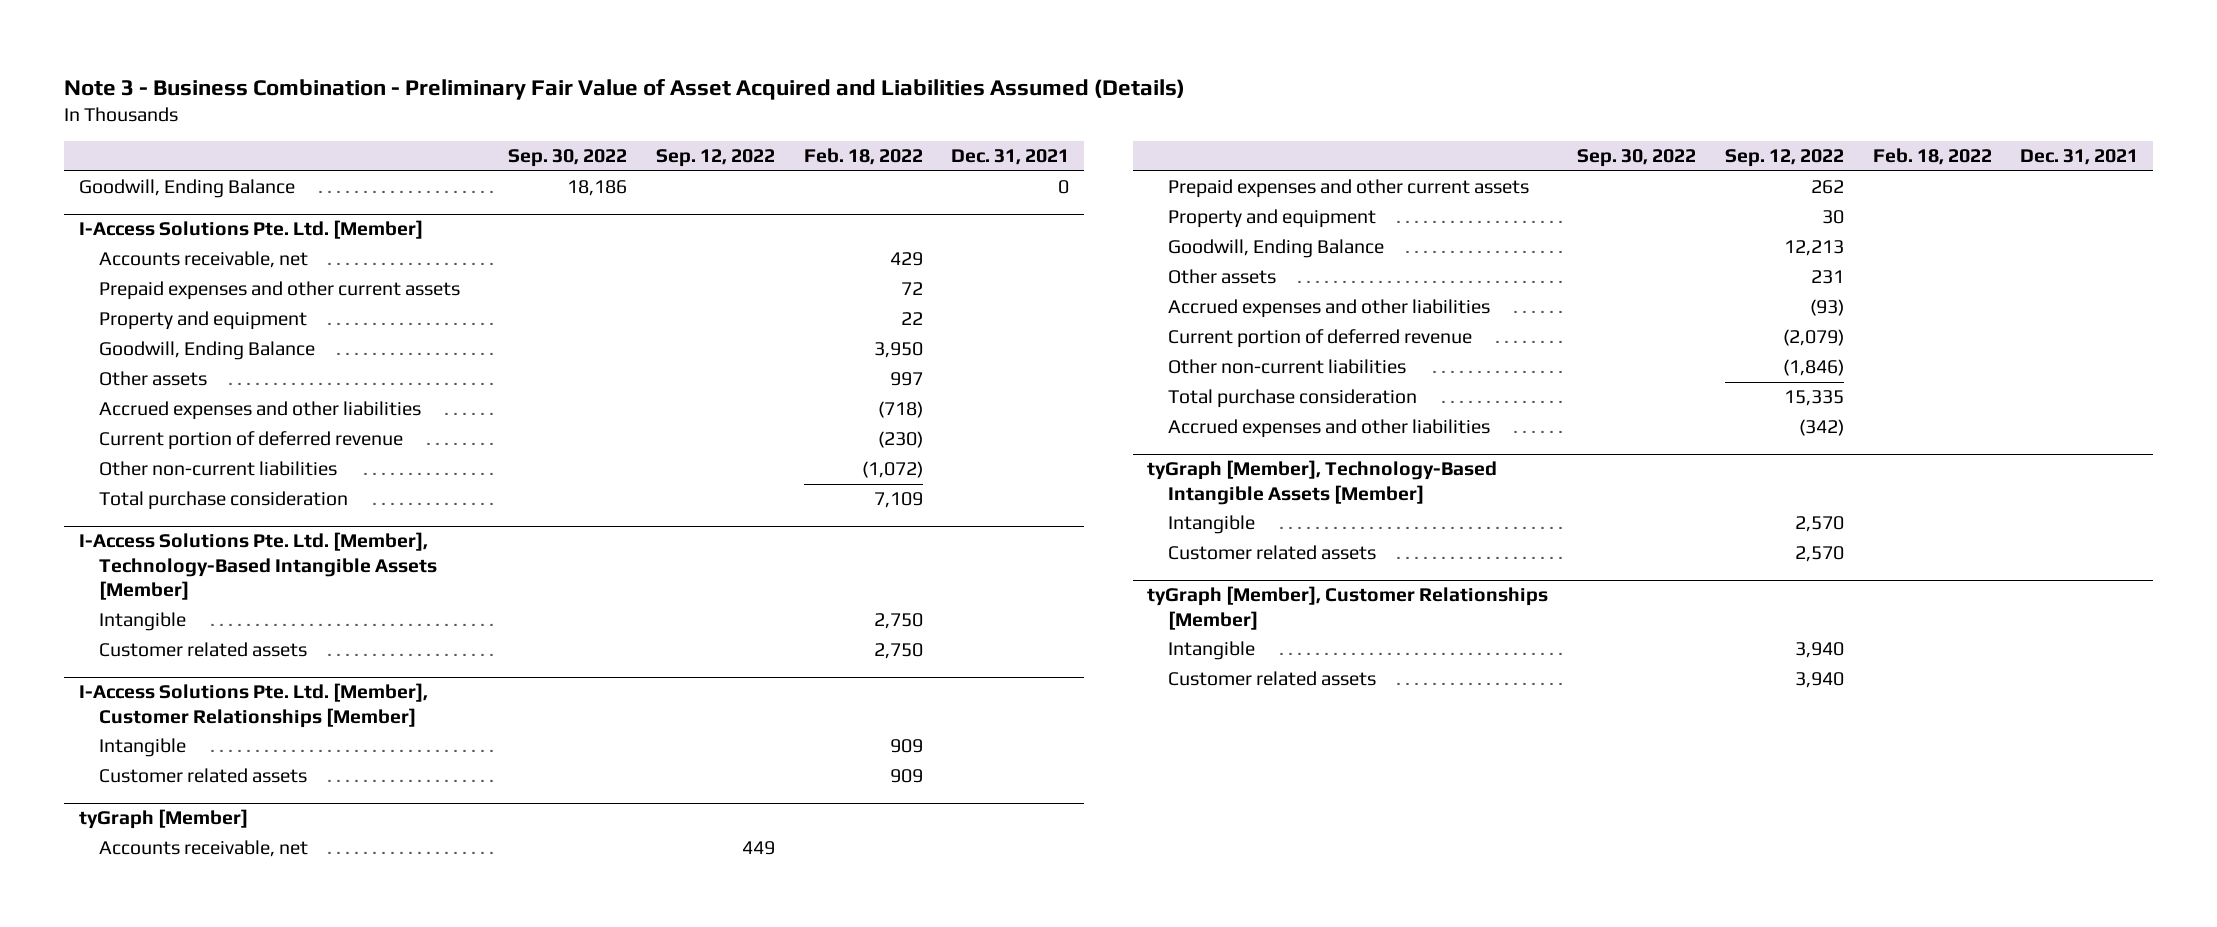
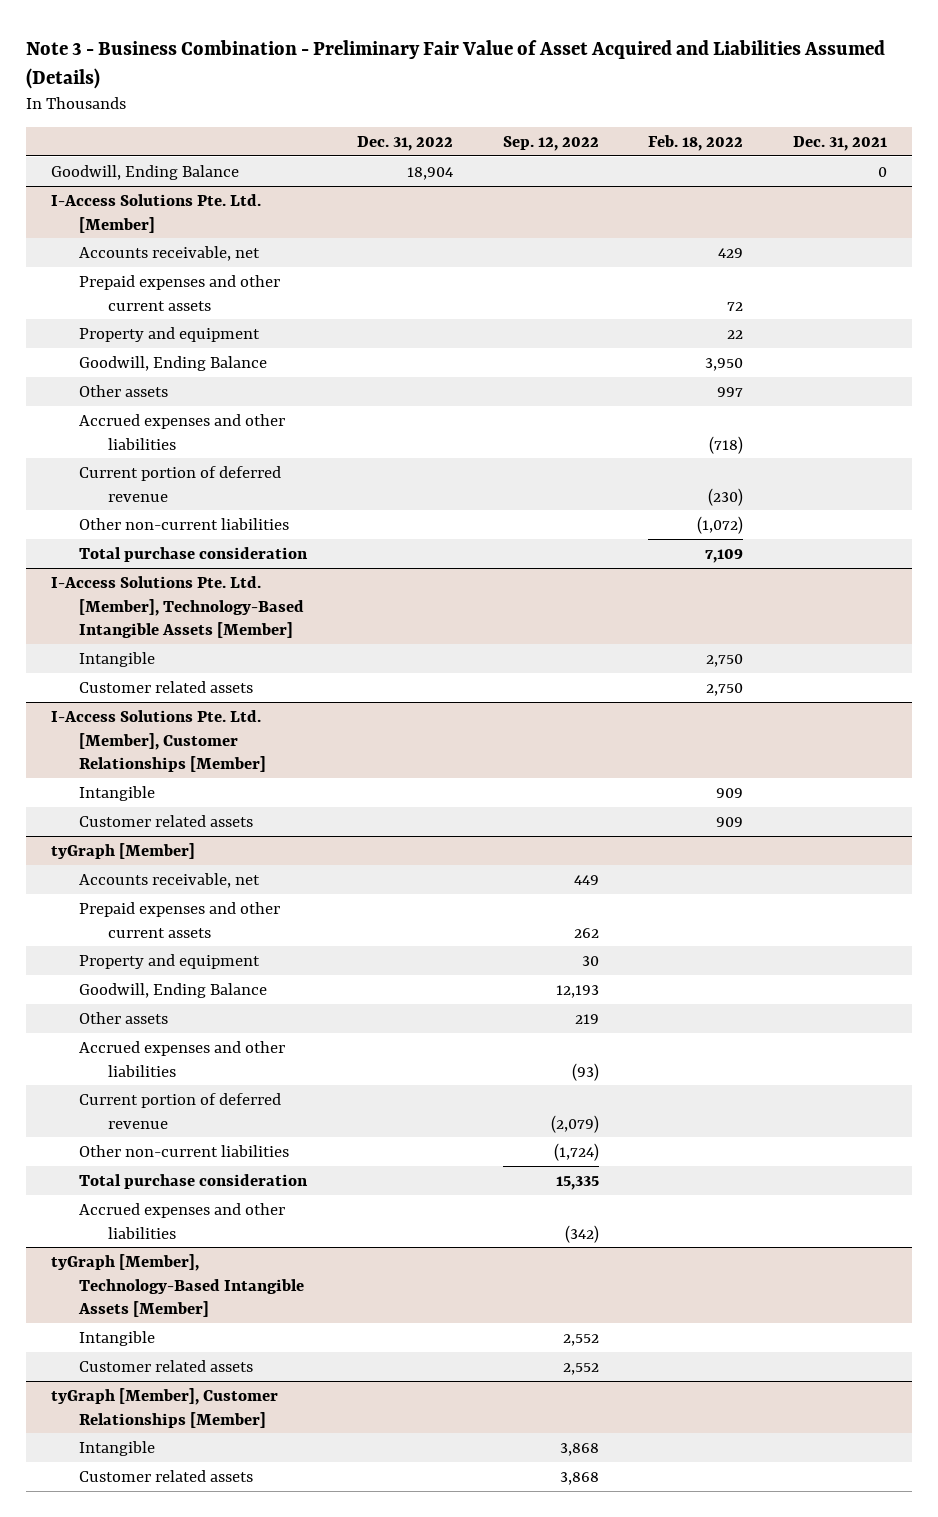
- | Sep. 30, 2022 | Sep. 12, 2022 | Feb. 18, 2022 | Dec. 31, 2021
+ | Dec. 31, 2022 | Sep. 12, 2022 | Feb. 18, 2022 | Dec. 31, 2021
@ tyGraph [Member]
- Goodwill, Ending Balance | | 12,213 | |
- Other assets | | 231 | |
+ Goodwill, Ending Balance | | 12,193 | |
+ Other assets | | 219 | |
- Other non-current liabilities | | (1,846) | |
+ Other non-current liabilities | | (1,724) | |
@ tyGraph [Member], Technology-Based Intangible Assets [Member]
- Intangible | | 2,570 | |
- Customer related assets | | 2,570 | |
+ Intangible | | 2,552 | |
+ Customer related assets | | 2,552 | |
@ tyGraph [Member], Customer Relationships [Member]
- Intangible | | 3,940 | |
- Customer related assets | | 3,940 | |
+ Intangible | | 3,868 | |
+ Customer related assets | | 3,868 | |

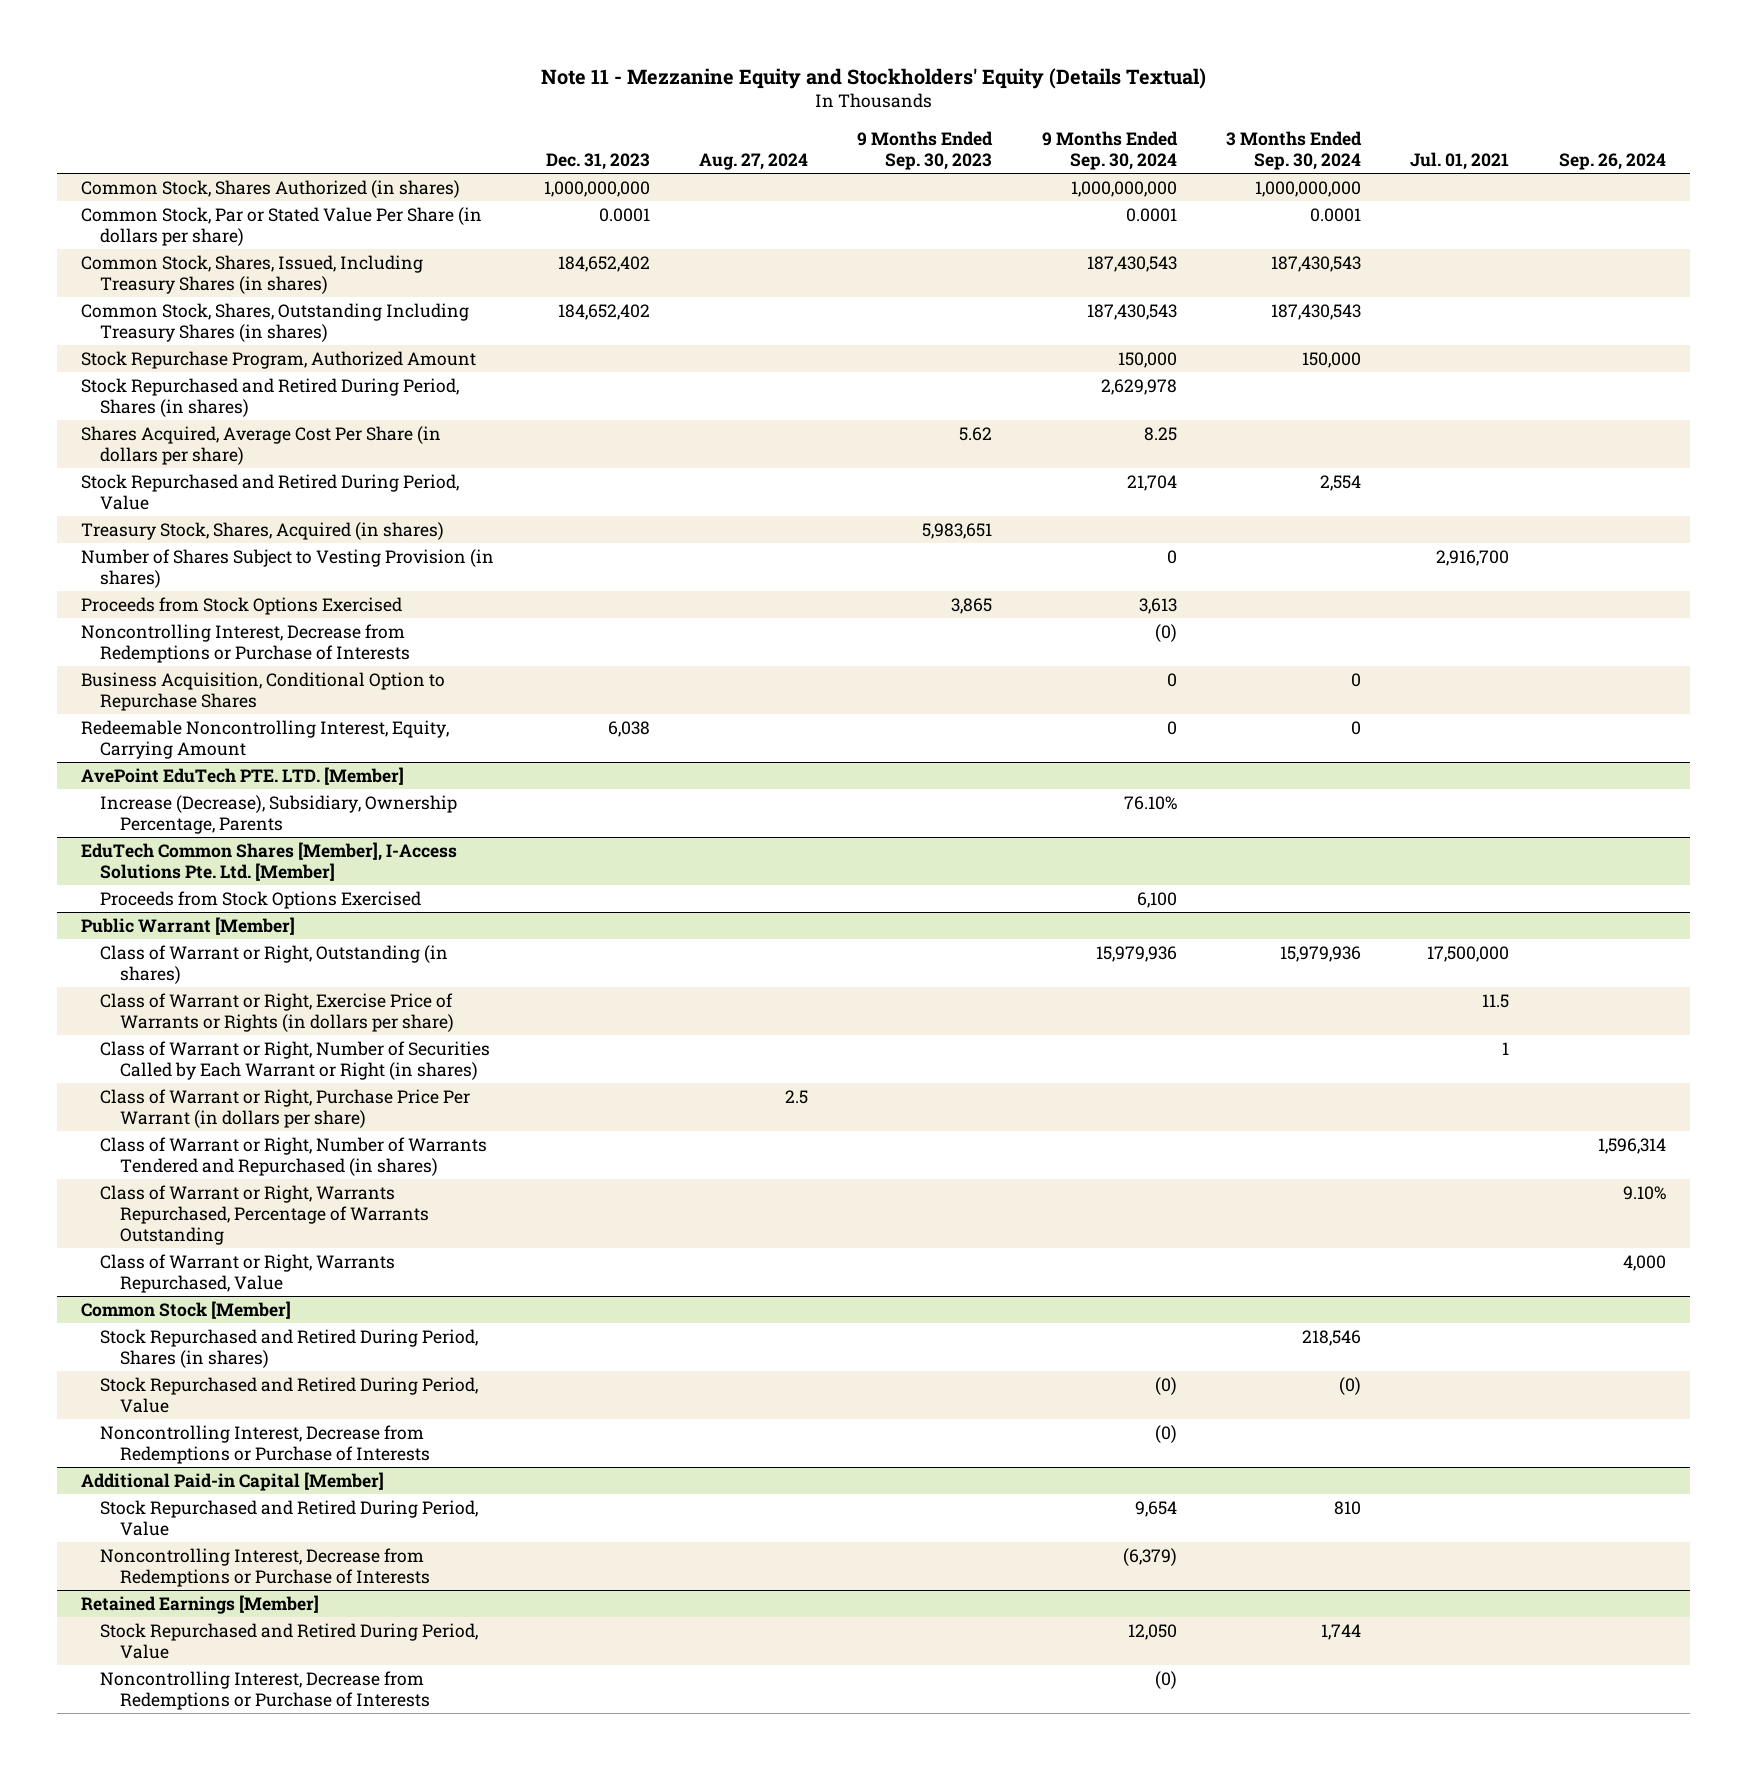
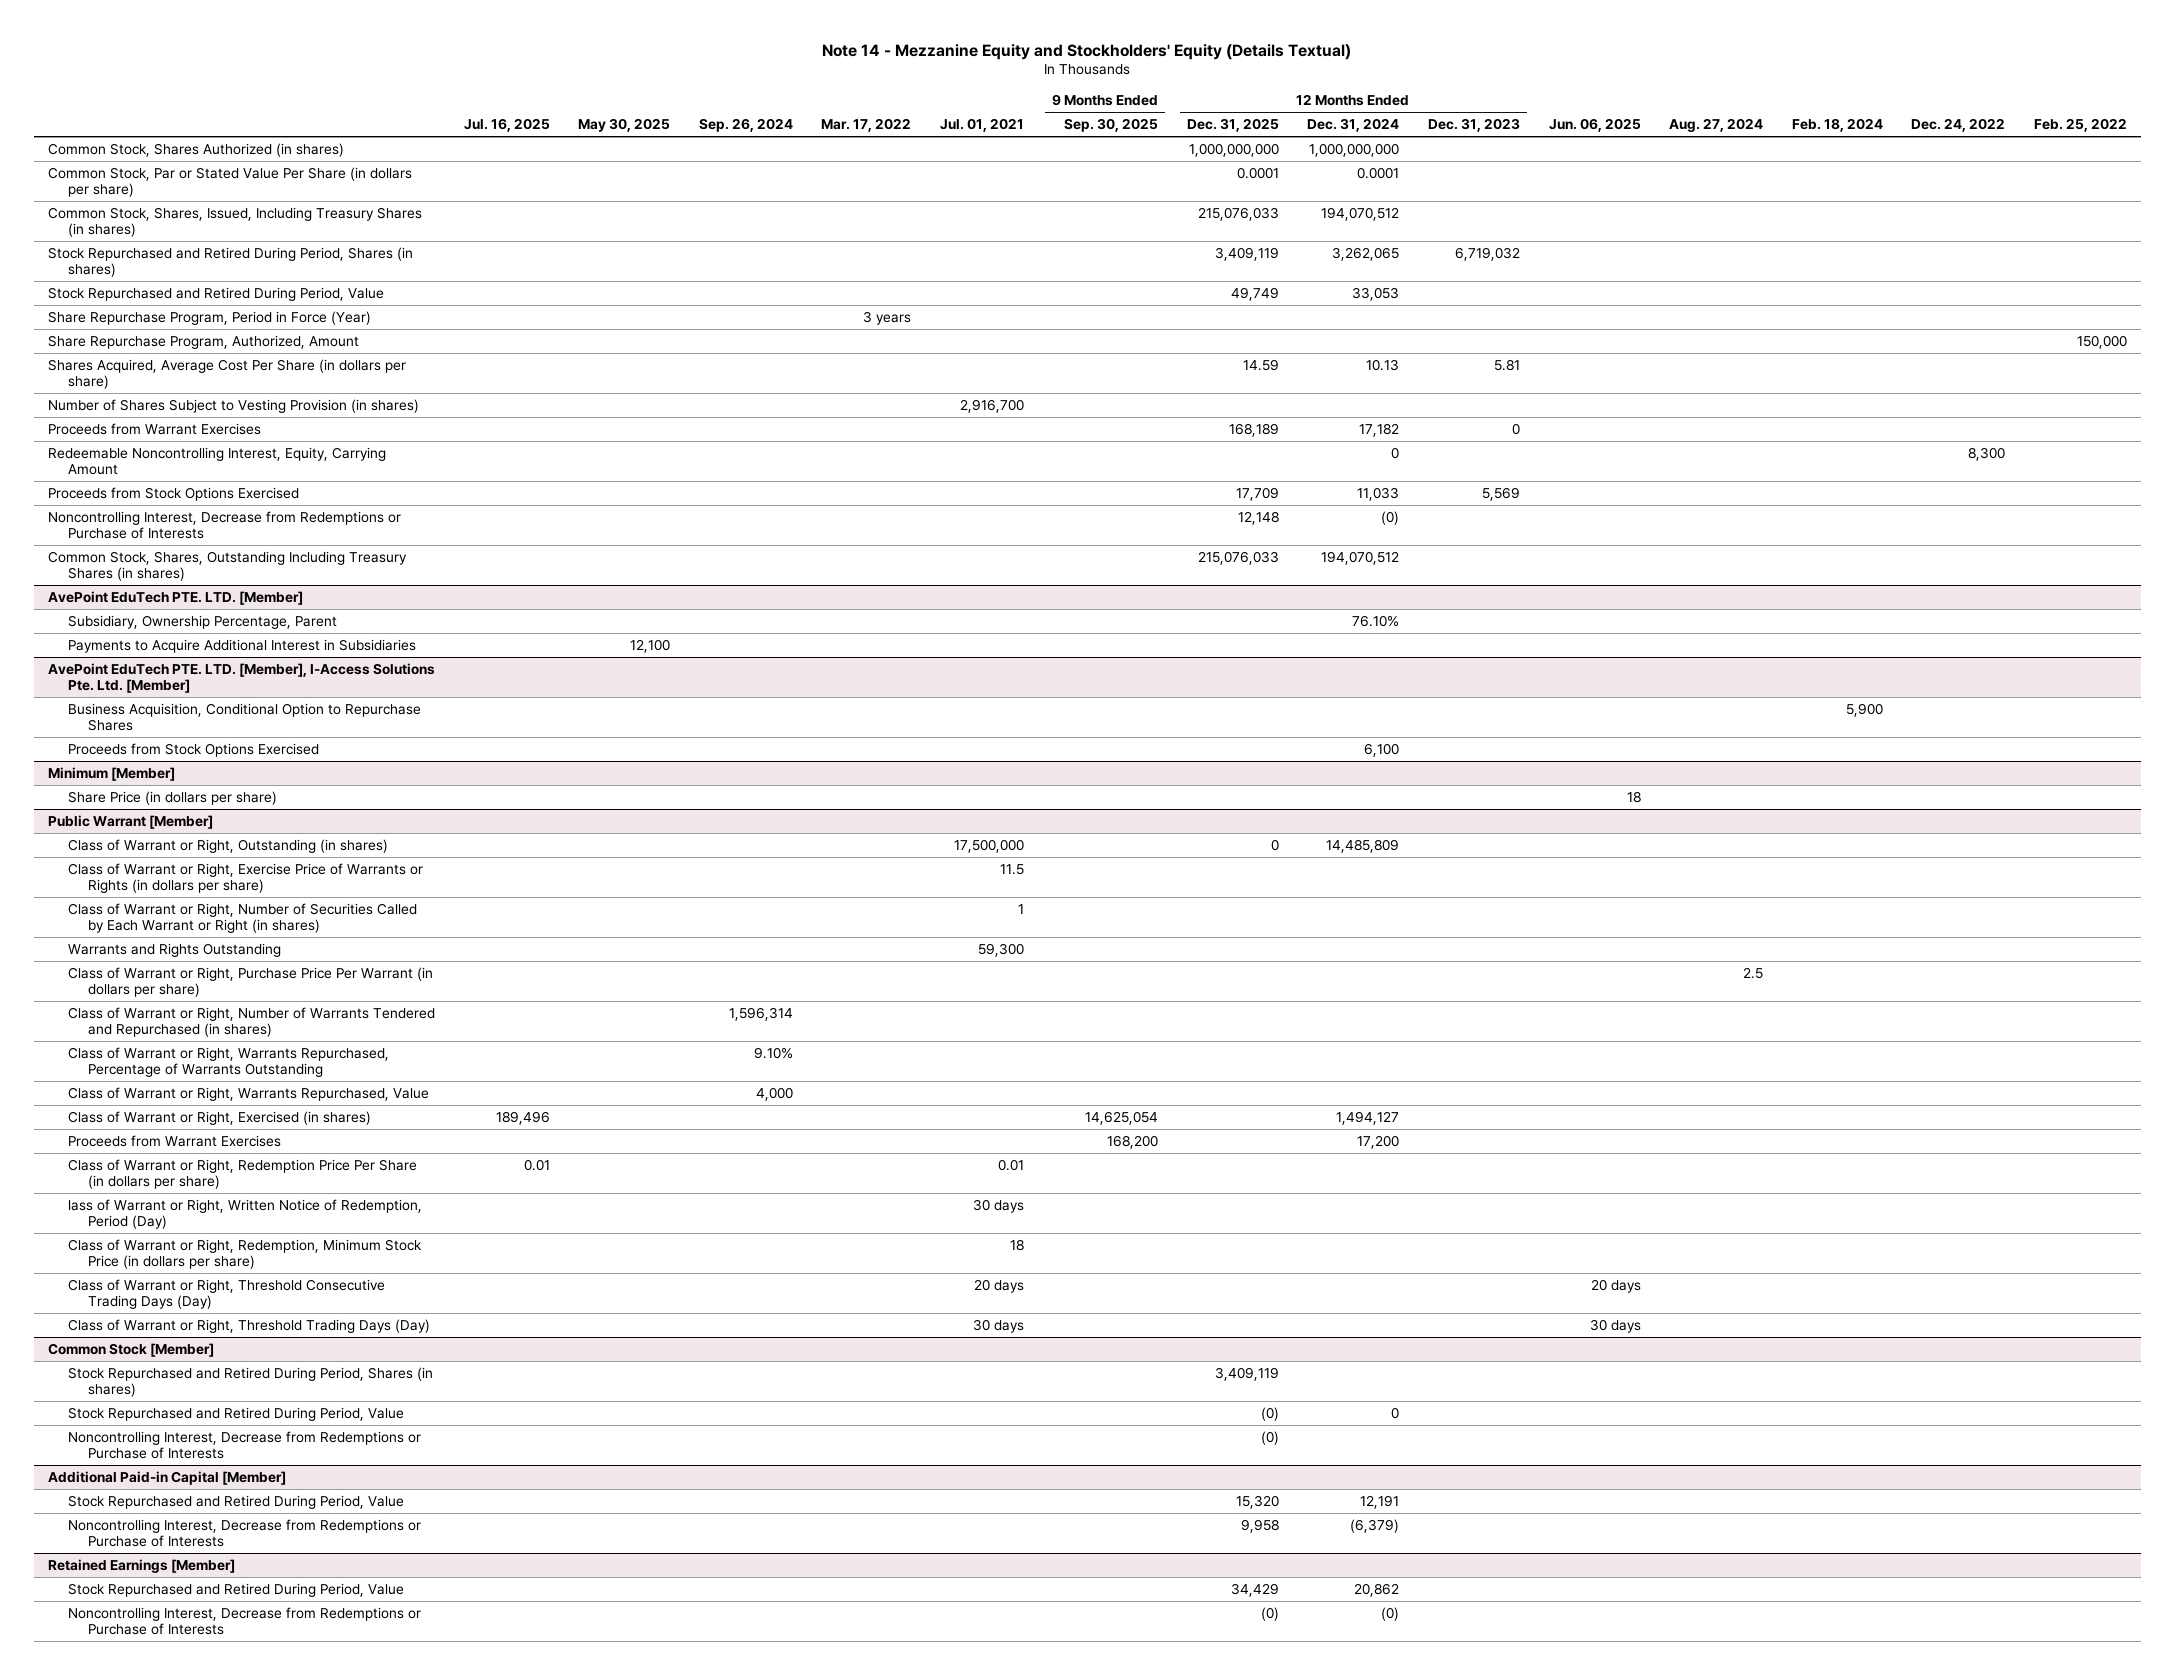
- Note 11 - Mezzanine Equity and Stockholders' Equity (Details Textual)
+ Note 14 - Mezzanine Equity and Stockholders' Equity (Details Textual)
- | Dec. 31, 2023 | Aug. 27, 2024 | 9 Months Ended Sep. 30, 2023 | 9 Months Ended Sep. 30, 2024 | 3 Months Ended Sep. 30, 2024 | Jul. 01, 2021 | Sep. 26, 2024
+ | Jul. 16, 2025 | May 30, 2025 | Sep. 26, 2024 | Mar. 17, 2022 | Jul. 01, 2021 | 9 Months Ended Sep. 30, 2025 | 12 Months Ended Dec. 31, 2025 | 12 Months Ended Dec. 31, 2024 | 12 Months Ended Dec. 31, 2023 | Jun. 06, 2025 | Aug. 27, 2024 | Feb. 18, 2024 | Dec. 24, 2022 | Feb. 25, 2022
- Stock Repurchase Program, Authorized Amount | | | | 150,000 | 150,000 | |
- Treasury Stock, Shares, Acquired (in shares) | | | 5,983,651 | | | |
+ Share Repurchase Program, Period in Force (Year) | | | | 3 years | | | | | | | | | |
+ Share Repurchase Program, Authorized, Amount | | | | | | | | | | | | | | 150,000
moved down: Shares Acquired, Average Cost Per Share (in dollars per share) | | | | | | | 14.59 | 10.13 | 5.81 | | | | |
+ Proceeds from Warrant Exercises | | | | | | | 168,189 | 17,182 | 0 | | | | |
moved up: Redeemable Noncontrolling Interest, Equity, Carrying Amount | | | | | | | | 0 | | | | | 8,300 |
- Business Acquisition, Conditional Option to Repurchase Shares | | | | 0 | 0 | |
moved down: Common Stock, Shares, Outstanding Including Treasury Shares (in shares) | | | | | | | 215,076,033 | 194,070,512 | | | | | |
@ AvePoint EduTech PTE. LTD. [Member]
- Increase (Decrease), Subsidiary, Ownership Percentage, Parents | | | | 76.10% | | |
- EduTech Common Shares [Member], I-Access Solutions Pte. Ltd. [Member]
@ AvePoint EduTech PTE. LTD. [Member]
+ Subsidiary, Ownership Percentage, Parent | | | | | | | | 76.10% | | | | | |
+ Payments to Acquire Additional Interest in Subsidiaries | | 12,100 | | | | | | | | | | | |
+ AvePoint EduTech PTE. LTD. [Member], I-Access Solutions Pte. Ltd. [Member]
+ Business Acquisition, Conditional Option to Repurchase Shares | | | | | | | | | | | | 5,900 | |
+ Minimum [Member]
+ Share Price (in dollars per share) | | | | | | | | | | 18 | | | |
@ Public Warrant [Member]
+ Warrants and Rights Outstanding | | | | | 59,300 | | | | | | | | |
+ Class of Warrant or Right, Exercised (in shares) | 189,496 | | | | | 14,625,054 | | 1,494,127 | | | | | |
+ Proceeds from Warrant Exercises | | | | | | 168,200 | | 17,200 | | | | | |
+ Class of Warrant or Right, Redemption Price Per Share (in dollars per share) | 0.01 | | | | 0.01 | | | | | | | | |
+ lass of Warrant or Right, Written Notice of Redemption, Period (Day) | | | | | 30 days | | | | | | | | |
+ Class of Warrant or Right, Redemption, Minimum Stock Price (in dollars per share) | | | | | 18 | | | | | | | | |
+ Class of Warrant or Right, Threshold Consecutive Trading Days (Day) | | | | | 20 days | | | | | 20 days | | | |
+ Class of Warrant or Right, Threshold Trading Days (Day) | | | | | 30 days | | | | | 30 days | | | |

